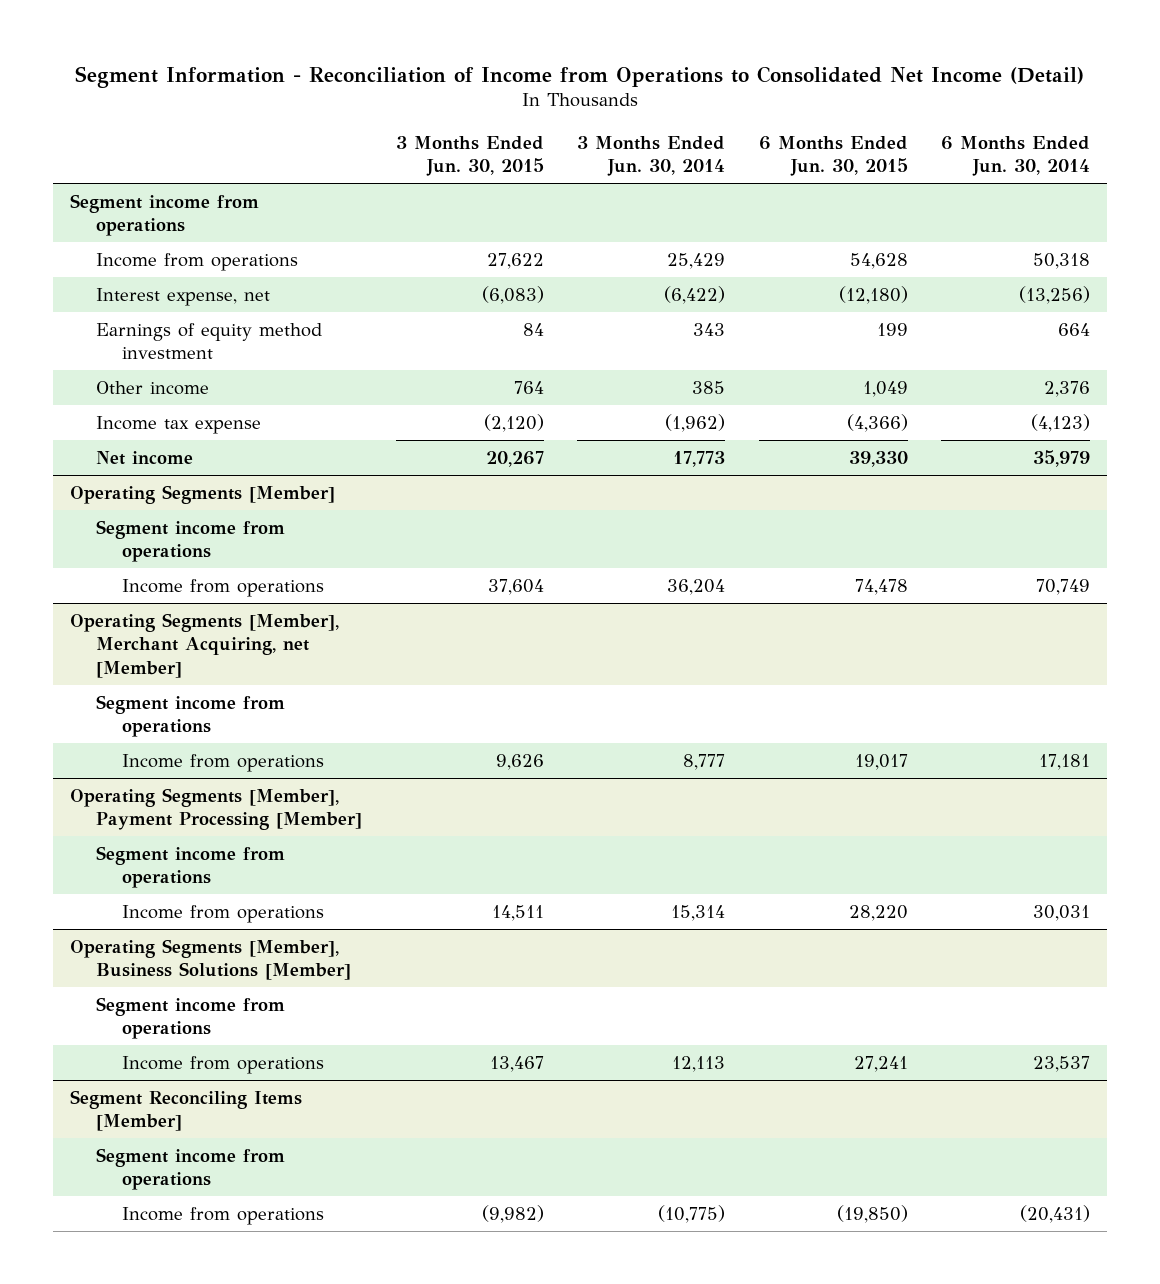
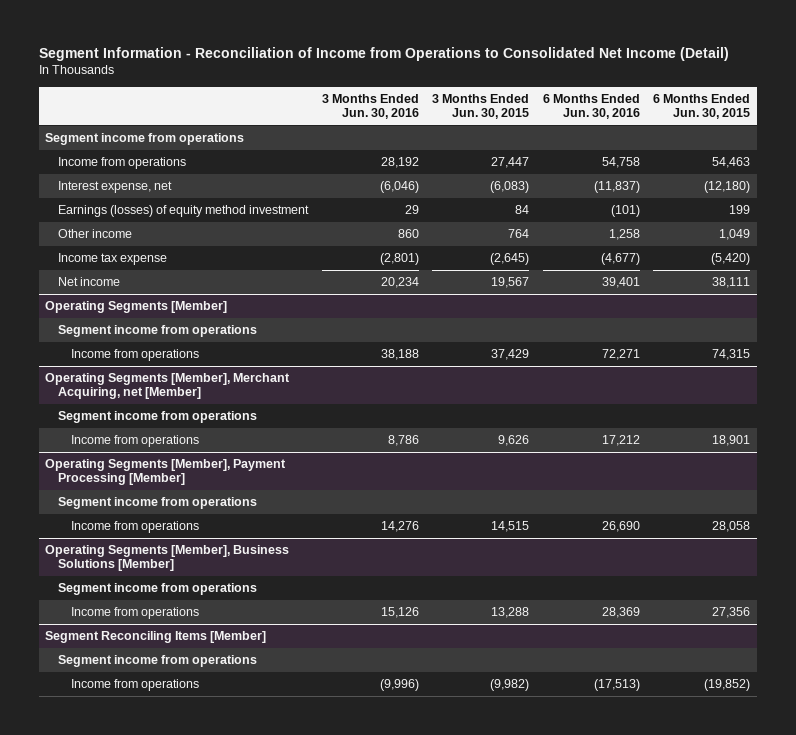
- | 3 Months Ended Jun. 30, 2015 | 3 Months Ended Jun. 30, 2014 | 6 Months Ended Jun. 30, 2015 | 6 Months Ended Jun. 30, 2014
+ | 3 Months Ended Jun. 30, 2016 | 3 Months Ended Jun. 30, 2015 | 6 Months Ended Jun. 30, 2016 | 6 Months Ended Jun. 30, 2015
- Income from operations | 27,622 | 25,429 | 54,628 | 50,318
+ Income from operations | 28,192 | 27,447 | 54,758 | 54,463
- Earnings of equity method investment | 84 | 343 | 199 | 664
+ Earnings (losses) of equity method investment | 29 | 84 | (101) | 199
- Income tax expense | (2,120) | (1,962) | (4,366) | (4,123)
- Net income | 20,267 | 17,773 | 39,330 | 35,979
+ Income tax expense | (2,801) | (2,645) | (4,677) | (5,420)
+ Net income | 20,234 | 19,567 | 39,401 | 38,111
@ Operating Segments [Member]
- Income from operations | 37,604 | 36,204 | 74,478 | 70,749
+ Income from operations | 38,188 | 37,429 | 72,271 | 74,315
@ Operating Segments [Member], Merchant Acquiring, net [Member]
- Income from operations | 9,626 | 8,777 | 19,017 | 17,181
+ Income from operations | 8,786 | 9,626 | 17,212 | 18,901
@ Operating Segments [Member], Payment Processing [Member]
- Income from operations | 14,511 | 15,314 | 28,220 | 30,031
+ Income from operations | 14,276 | 14,515 | 26,690 | 28,058
@ Operating Segments [Member], Business Solutions [Member]
- Income from operations | 13,467 | 12,113 | 27,241 | 23,537
+ Income from operations | 15,126 | 13,288 | 28,369 | 27,356
@ Segment Reconciling Items [Member]
- Income from operations | (9,982) | (10,775) | (19,850) | (20,431)
+ Income from operations | (9,996) | (9,982) | (17,513) | (19,852)

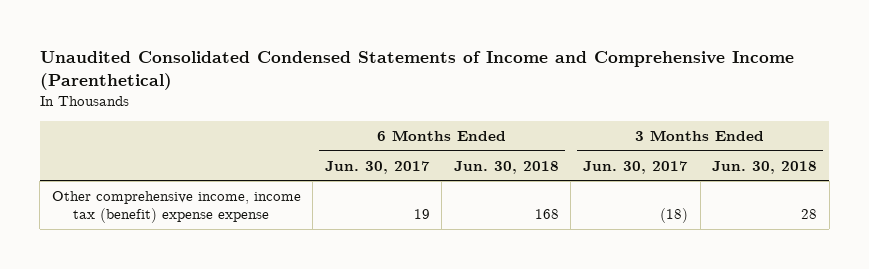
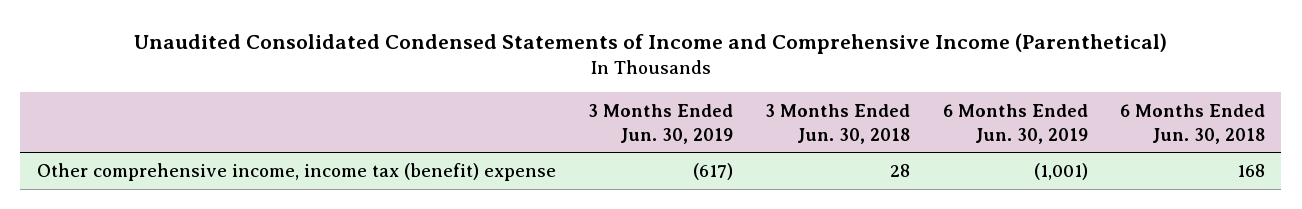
- | 6 Months Ended Jun. 30, 2017 | 6 Months Ended Jun. 30, 2018 | 3 Months Ended Jun. 30, 2017 | 3 Months Ended Jun. 30, 2018
+ | 3 Months Ended Jun. 30, 2019 | 3 Months Ended Jun. 30, 2018 | 6 Months Ended Jun. 30, 2019 | 6 Months Ended Jun. 30, 2018
- Other comprehensive income, income tax (benefit) expense expense | 19 | 168 | (18) | 28
+ Other comprehensive income, income tax (benefit) expense | (617) | 28 | (1,001) | 168

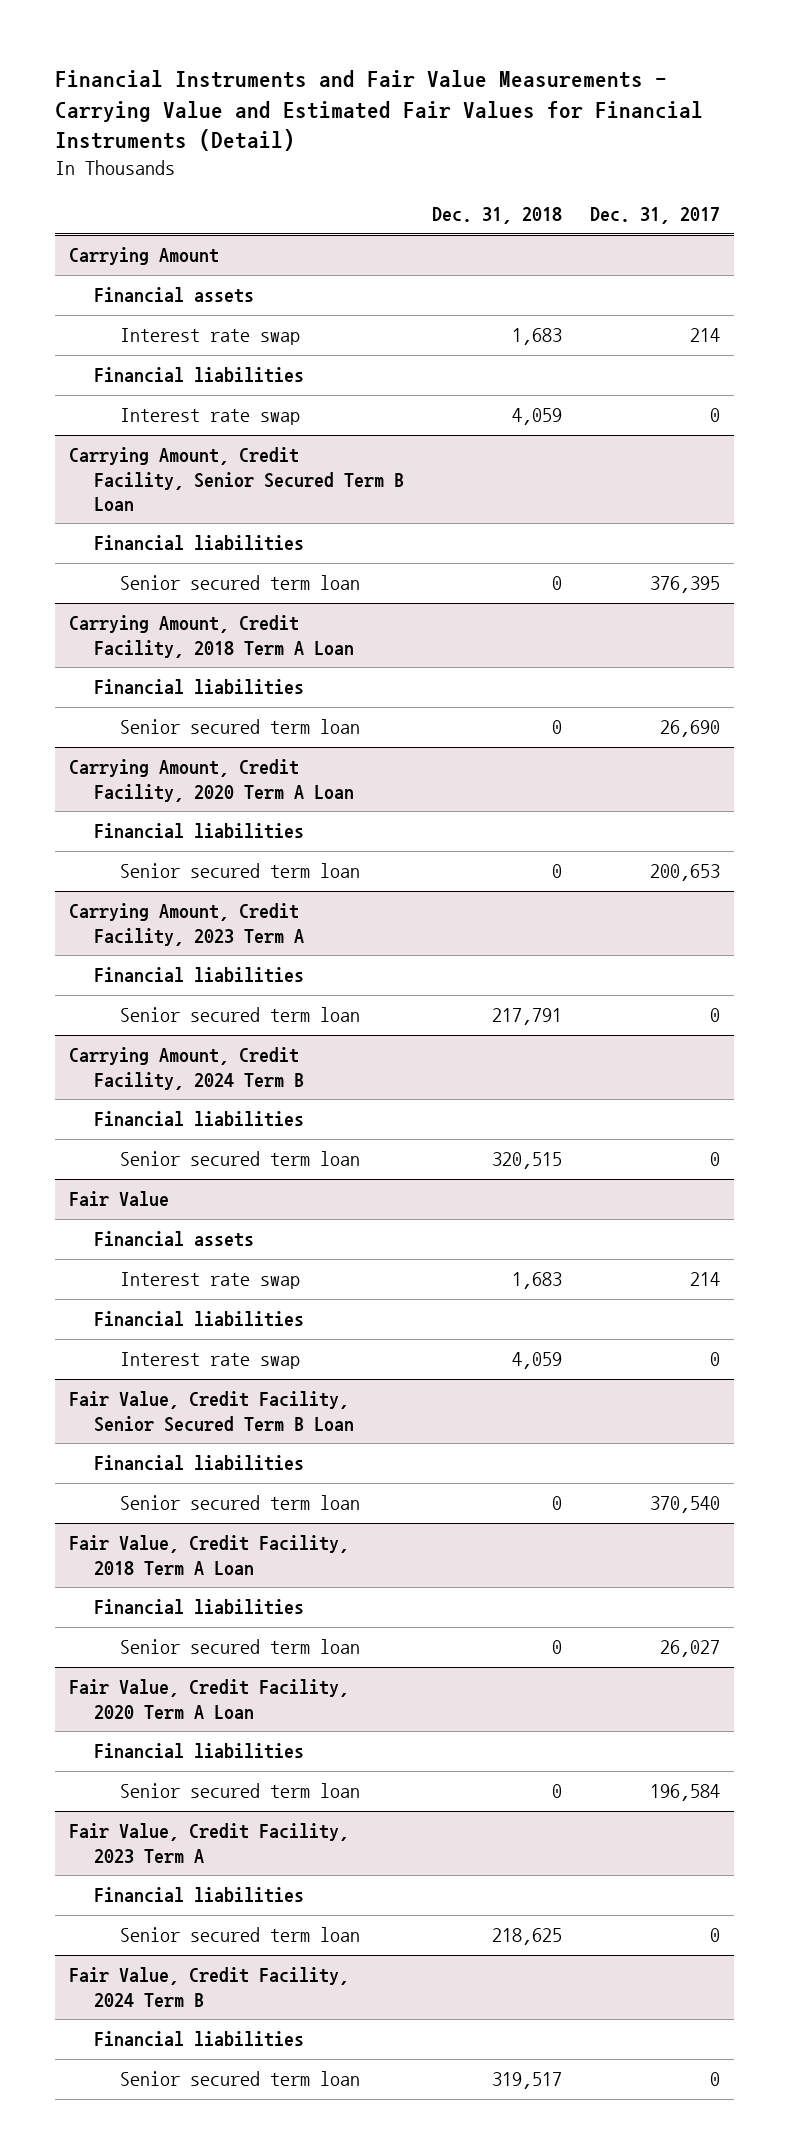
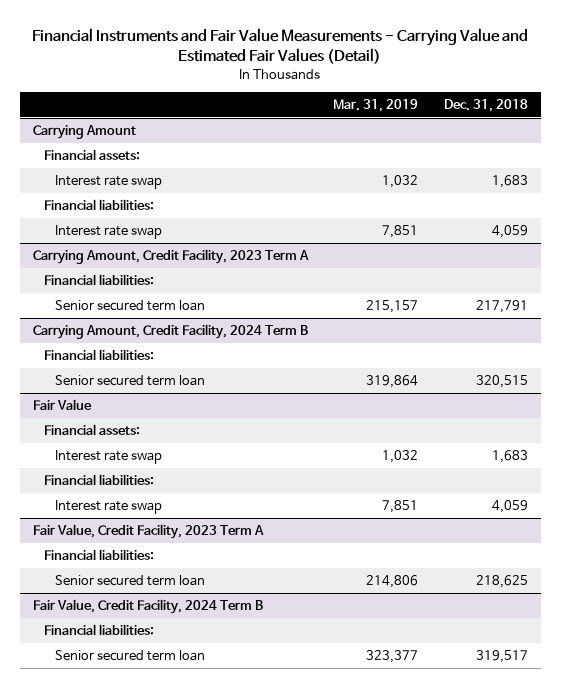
- Financial Instruments and Fair Value Measurements - Carrying Value and Estimated Fair Values for Financial Instruments (Detail)
+ Financial Instruments and Fair Value Measurements - Carrying Value and Estimated Fair Values (Detail)
- | Dec. 31, 2018 | Dec. 31, 2017
+ | Mar. 31, 2019 | Dec. 31, 2018
@ Carrying Amount
- Financial assets
+ Financial assets:
- Financial liabilities
+ Financial liabilities:
- Carrying Amount, Credit Facility, Senior Secured Term B Loan
- Financial liabilities
- Senior secured term loan | 0 | 376,395
- Carrying Amount, Credit Facility, 2018 Term A Loan
- Financial liabilities
- Senior secured term loan | 0 | 26,690
- Carrying Amount, Credit Facility, 2020 Term A Loan
- Financial liabilities
- Senior secured term loan | 0 | 200,653
@ Carrying Amount, Credit Facility, 2023 Term A
- Financial liabilities
+ Financial liabilities:
@ Carrying Amount, Credit Facility, 2024 Term B
- Financial liabilities
+ Financial liabilities:
@ Fair Value
- Financial assets
+ Financial assets:
- Financial liabilities
+ Financial liabilities:
- Fair Value, Credit Facility, Senior Secured Term B Loan
- Financial liabilities
- Senior secured term loan | 0 | 370,540
- Fair Value, Credit Facility, 2018 Term A Loan
- Financial liabilities
- Senior secured term loan | 0 | 26,027
- Fair Value, Credit Facility, 2020 Term A Loan
- Financial liabilities
- Senior secured term loan | 0 | 196,584
@ Fair Value, Credit Facility, 2023 Term A
- Financial liabilities
+ Financial liabilities:
@ Fair Value, Credit Facility, 2024 Term B
- Financial liabilities
+ Financial liabilities:

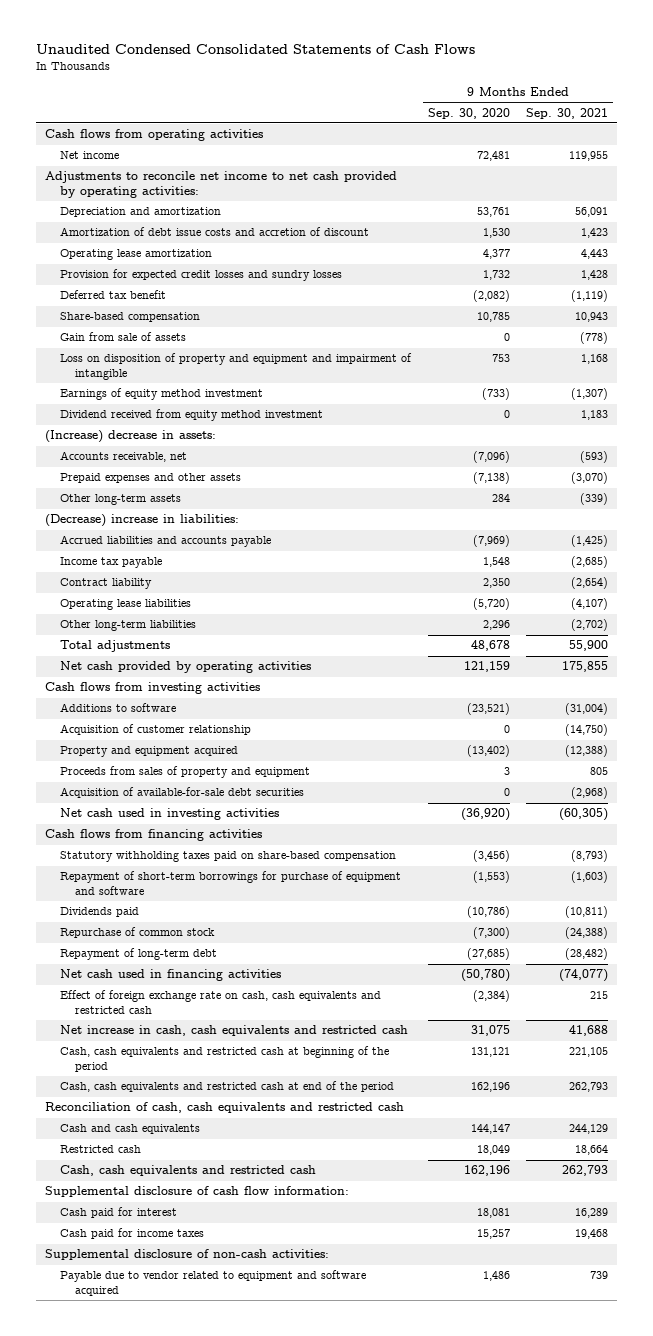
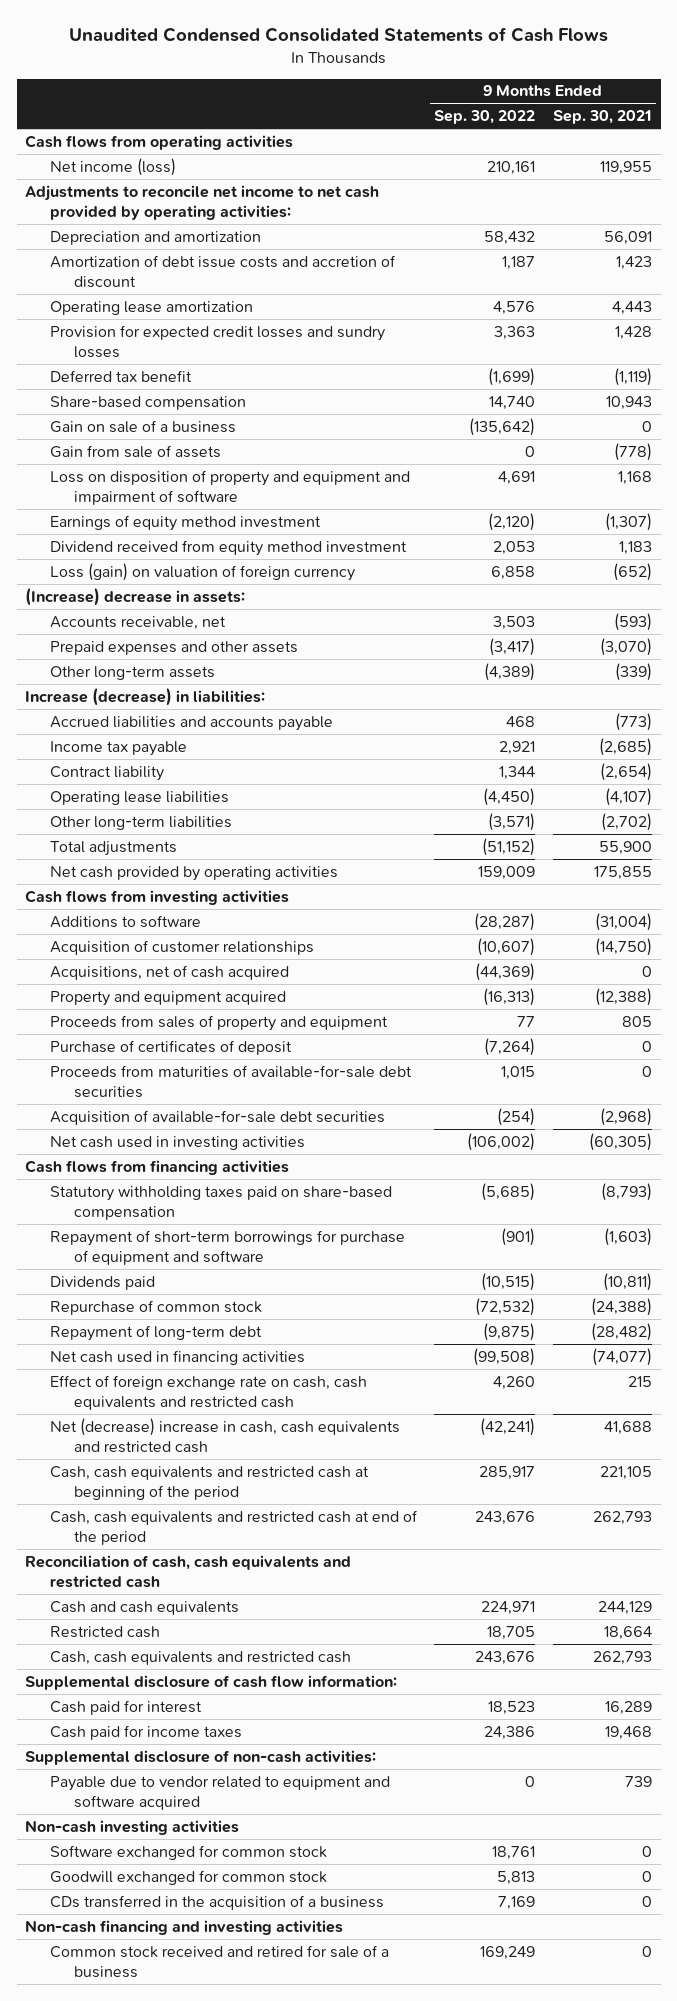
- | 9 Months Ended Sep. 30, 2020 | 9 Months Ended Sep. 30, 2021
+ | 9 Months Ended Sep. 30, 2022 | 9 Months Ended Sep. 30, 2021
- Net income | 72,481 | 119,955
+ Net income (loss) | 210,161 | 119,955
+ Gain on sale of a business | (135,642) | 0
- Loss on disposition of property and equipment and impairment of intangible | 753 | 1,168
+ Loss on disposition of property and equipment and impairment of software | 4,691 | 1,168
+ Loss (gain) on valuation of foreign currency | 6,858 | (652)
- (Decrease) increase in liabilities:
- Accrued liabilities and accounts payable | (7,969) | (1,425)
+ Increase (decrease) in liabilities:
+ Accrued liabilities and accounts payable | 468 | (773)
- Acquisition of customer relationship | 0 | (14,750)
+ Acquisition of customer relationships | (10,607) | (14,750)
+ Acquisitions, net of cash acquired | (44,369) | 0
+ Purchase of certificates of deposit | (7,264) | 0
+ Proceeds from maturities of available-for-sale debt securities | 1,015 | 0
- Net increase in cash, cash equivalents and restricted cash | 31,075 | 41,688
+ Net (decrease) increase in cash, cash equivalents and restricted cash | (42,241) | 41,688
+ Non-cash investing activities
+ Software exchanged for common stock | 18,761 | 0
+ Goodwill exchanged for common stock | 5,813 | 0
+ CDs transferred in the acquisition of a business | 7,169 | 0
+ Non-cash financing and investing activities
+ Common stock received and retired for sale of a business | 169,249 | 0

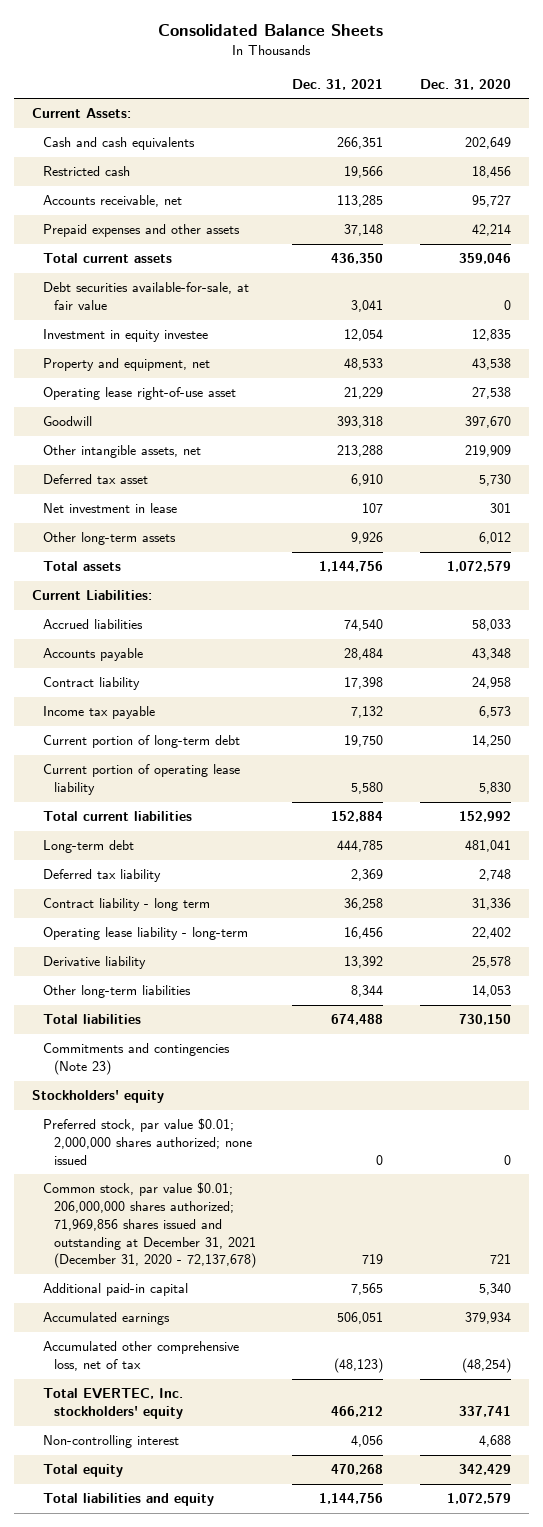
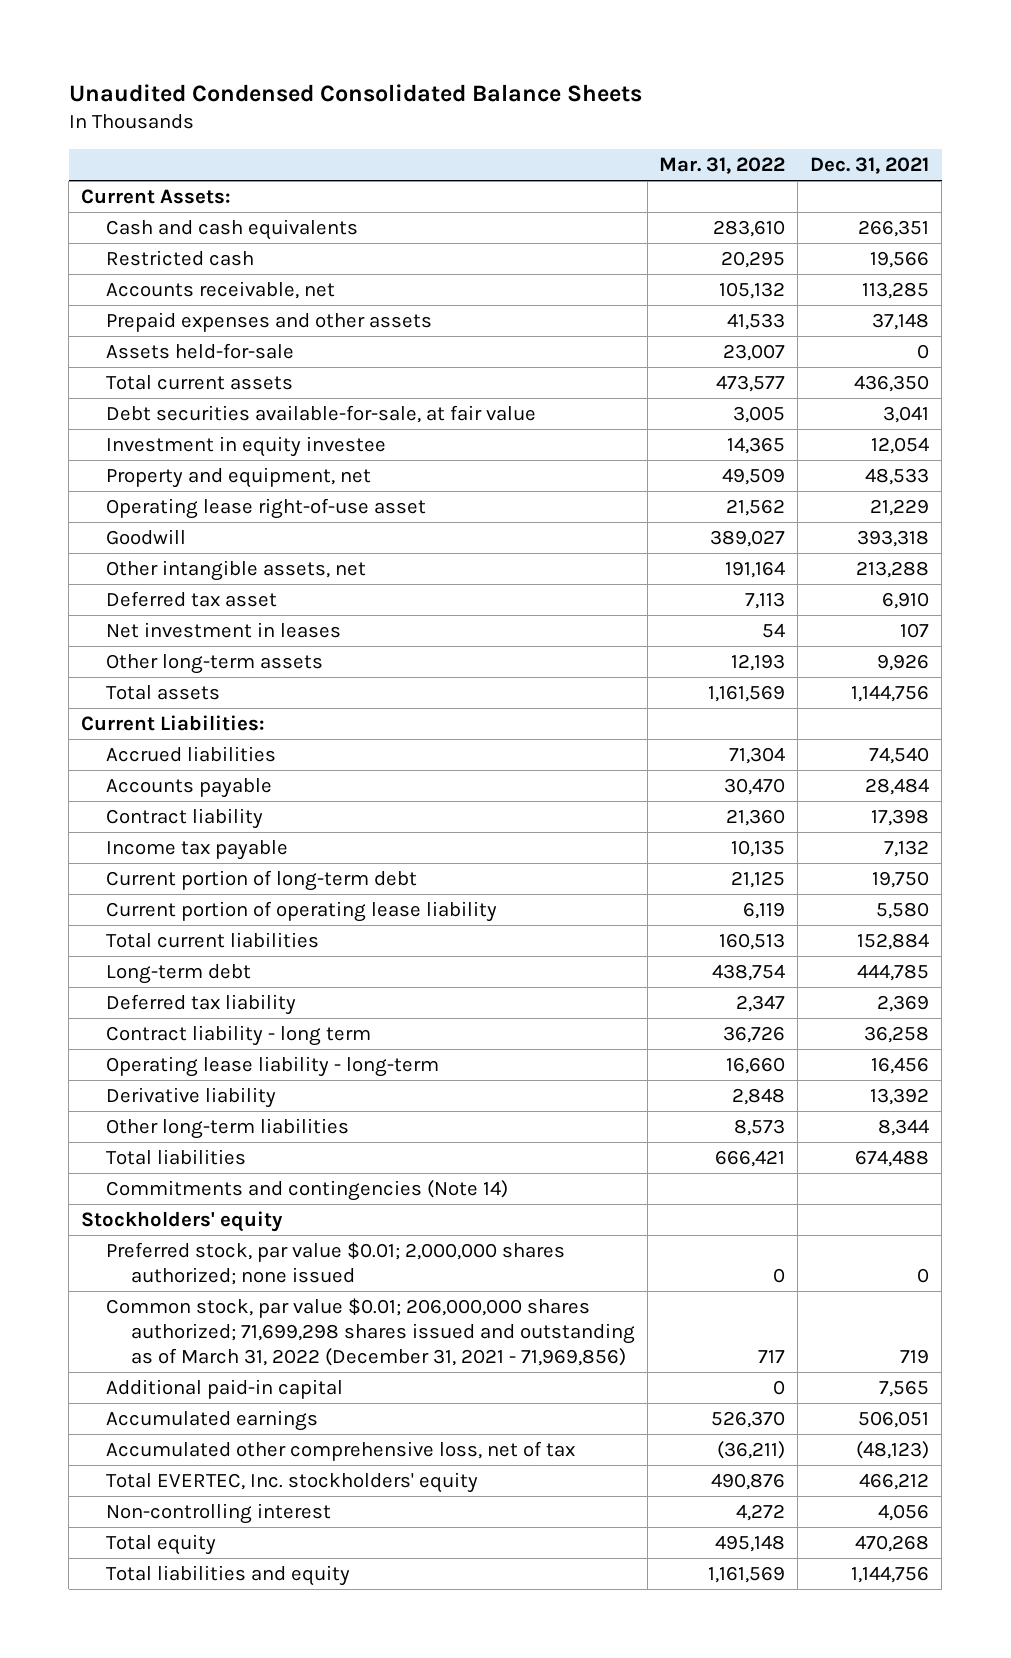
- Consolidated Balance Sheets
+ Unaudited Condensed Consolidated Balance Sheets
- | Dec. 31, 2021 | Dec. 31, 2020
+ | Mar. 31, 2022 | Dec. 31, 2021
+ Assets held-for-sale | 23,007 | 0
- Net investment in lease | 107 | 301
+ Net investment in leases | 54 | 107
- Commitments and contingencies (Note 23)
+ Commitments and contingencies (Note 14)
- Common stock, par value $0.01; 206,000,000 shares authorized; 71,969,856 shares issued and outstanding at December 31, 2021 (December 31, 2020 - 72,137,678) | 719 | 721
+ Common stock, par value $0.01; 206,000,000 shares authorized; 71,699,298 shares issued and outstanding as of March 31, 2022 (December 31, 2021 - 71,969,856) | 717 | 719

